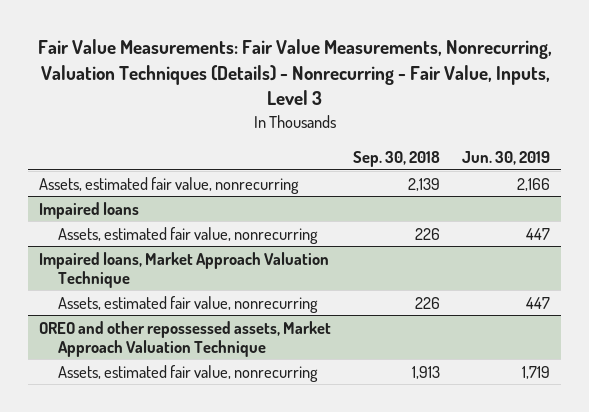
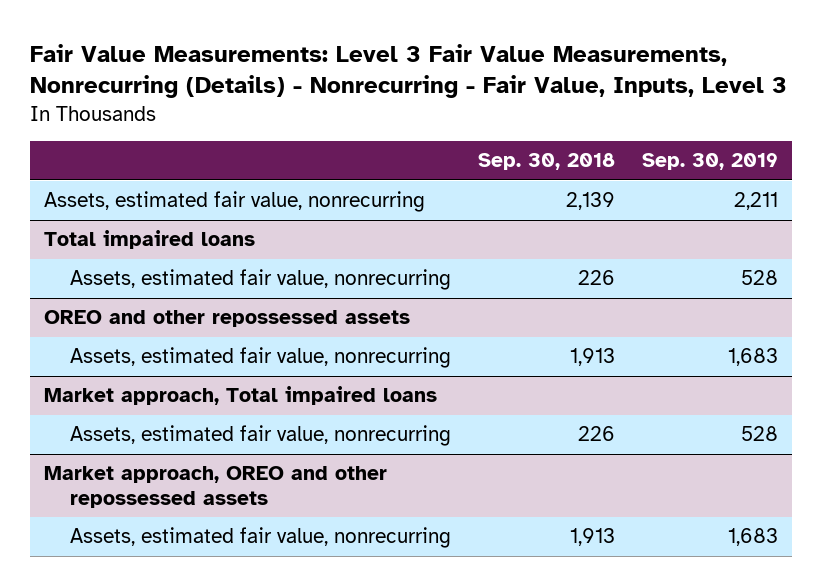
- Fair Value Measurements: Fair Value Measurements, Nonrecurring, Valuation Techniques (Details) - Nonrecurring - Fair Value, Inputs, Level 3
+ Fair Value Measurements: Level 3 Fair Value Measurements, Nonrecurring (Details) - Nonrecurring - Fair Value, Inputs, Level 3
- | Sep. 30, 2018 | Jun. 30, 2019
+ | Sep. 30, 2018 | Sep. 30, 2019
- Impaired loans
+ Total impaired loans
- Impaired loans, Market Approach Valuation Technique
+ OREO and other repossessed assets
+ Assets, estimated fair value, nonrecurring | 1,913 | 1,683
+ Market approach, Total impaired loans
- OREO and other repossessed assets, Market Approach Valuation Technique
+ Market approach, OREO and other repossessed assets

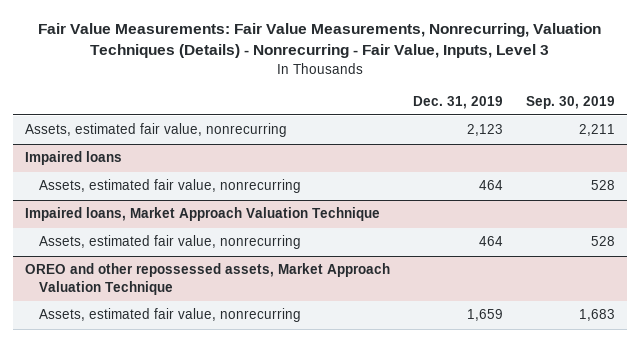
- Fair Value Measurements: Level 3 Fair Value Measurements, Nonrecurring (Details) - Nonrecurring - Fair Value, Inputs, Level 3
+ Fair Value Measurements: Fair Value Measurements, Nonrecurring, Valuation Techniques (Details) - Nonrecurring - Fair Value, Inputs, Level 3
- | Sep. 30, 2018 | Sep. 30, 2019
+ | Dec. 31, 2019 | Sep. 30, 2019
- Total impaired loans
+ Impaired loans
- OREO and other repossessed assets
- Assets, estimated fair value, nonrecurring | 1,913 | 1,683
- Market approach, Total impaired loans
+ Impaired loans, Market Approach Valuation Technique
- Market approach, OREO and other repossessed assets
+ OREO and other repossessed assets, Market Approach Valuation Technique

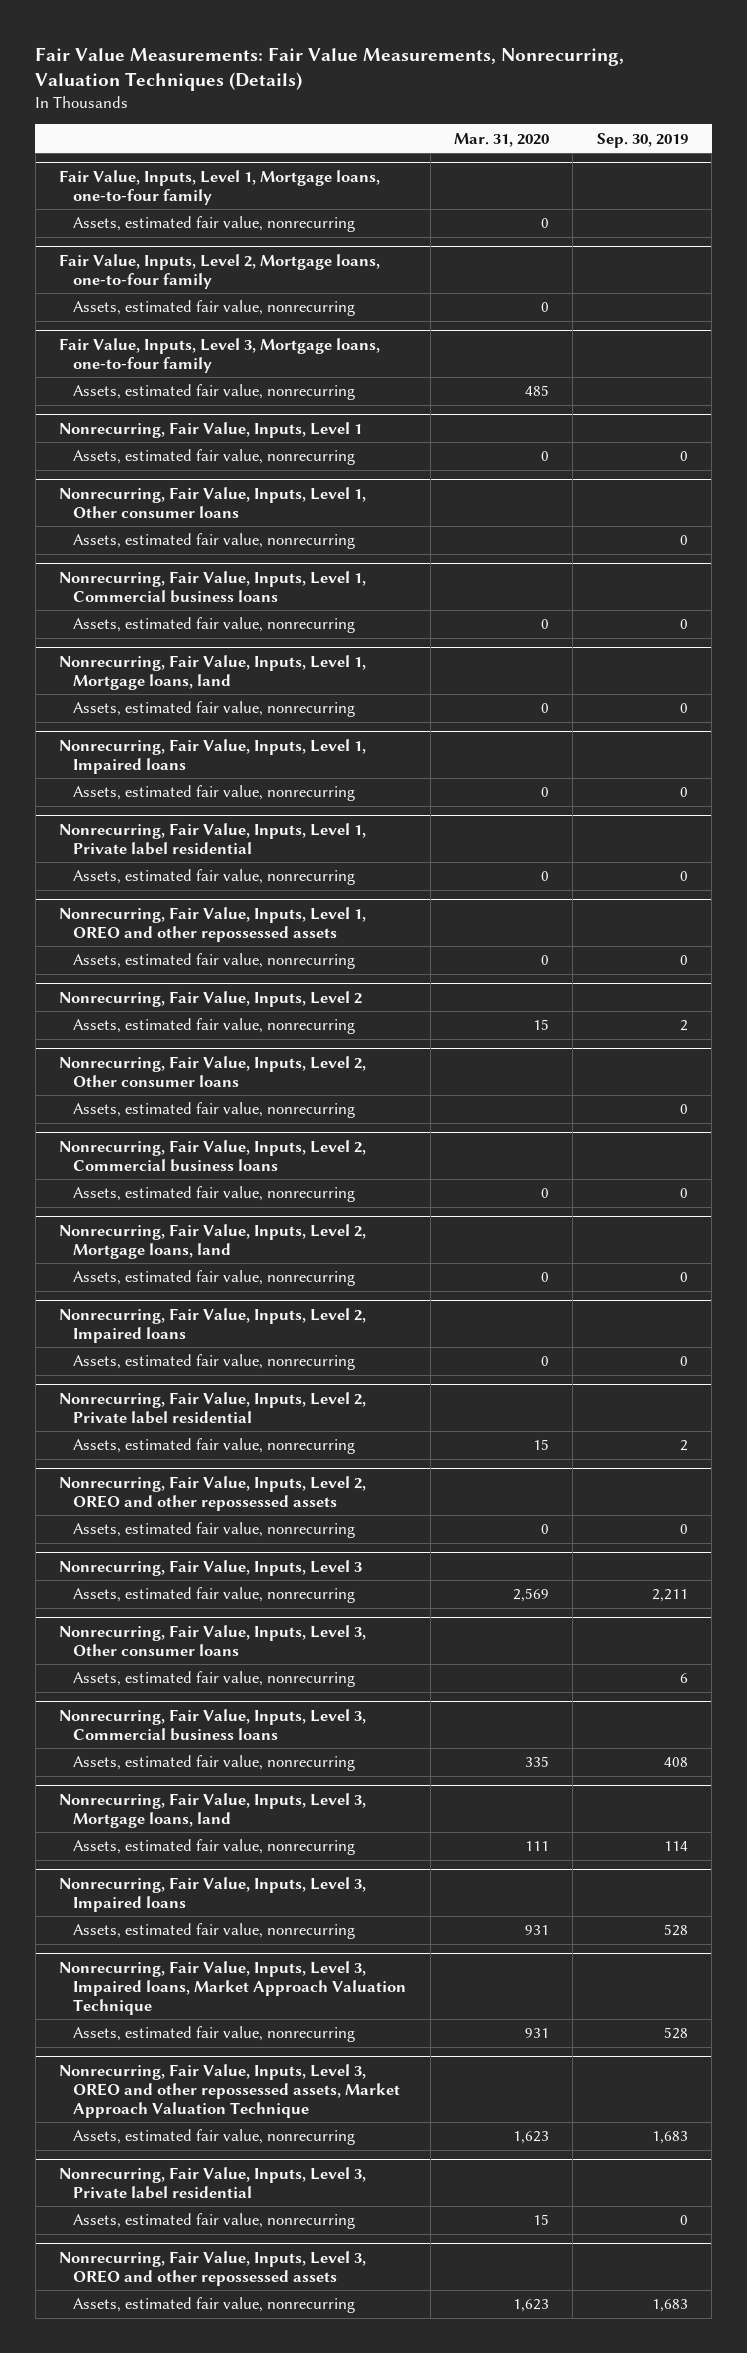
- Fair Value Measurements: Fair Value Measurements, Nonrecurring, Valuation Techniques (Details) - Nonrecurring - Fair Value, Inputs, Level 3
+ Fair Value Measurements: Fair Value Measurements, Nonrecurring, Valuation Techniques (Details)
- | Dec. 31, 2019 | Sep. 30, 2019
+ | Mar. 31, 2020 | Sep. 30, 2019
+ Fair Value, Inputs, Level 1, Mortgage loans, one-to-four family
+ Assets, estimated fair value, nonrecurring | 0 |
+ Fair Value, Inputs, Level 2, Mortgage loans, one-to-four family
+ Assets, estimated fair value, nonrecurring | 0 |
+ Fair Value, Inputs, Level 3, Mortgage loans, one-to-four family
+ Assets, estimated fair value, nonrecurring | 485 |
+ Nonrecurring, Fair Value, Inputs, Level 1
+ Assets, estimated fair value, nonrecurring | 0 | 0
+ Nonrecurring, Fair Value, Inputs, Level 1, Other consumer loans
+ Assets, estimated fair value, nonrecurring | | 0
+ Nonrecurring, Fair Value, Inputs, Level 1, Commercial business loans
+ Assets, estimated fair value, nonrecurring | 0 | 0
+ Nonrecurring, Fair Value, Inputs, Level 1, Mortgage loans, land
+ Assets, estimated fair value, nonrecurring | 0 | 0
+ Nonrecurring, Fair Value, Inputs, Level 1, Impaired loans
+ Assets, estimated fair value, nonrecurring | 0 | 0
+ Nonrecurring, Fair Value, Inputs, Level 1, Private label residential
+ Assets, estimated fair value, nonrecurring | 0 | 0
+ Nonrecurring, Fair Value, Inputs, Level 1, OREO and other repossessed assets
+ Assets, estimated fair value, nonrecurring | 0 | 0
+ Nonrecurring, Fair Value, Inputs, Level 2
+ Assets, estimated fair value, nonrecurring | 15 | 2
+ Nonrecurring, Fair Value, Inputs, Level 2, Other consumer loans
+ Assets, estimated fair value, nonrecurring | | 0
+ Nonrecurring, Fair Value, Inputs, Level 2, Commercial business loans
+ Assets, estimated fair value, nonrecurring | 0 | 0
+ Nonrecurring, Fair Value, Inputs, Level 2, Mortgage loans, land
+ Assets, estimated fair value, nonrecurring | 0 | 0
+ Nonrecurring, Fair Value, Inputs, Level 2, Impaired loans
+ Assets, estimated fair value, nonrecurring | 0 | 0
+ Nonrecurring, Fair Value, Inputs, Level 2, Private label residential
+ Assets, estimated fair value, nonrecurring | 15 | 2
+ Nonrecurring, Fair Value, Inputs, Level 2, OREO and other repossessed assets
+ Assets, estimated fair value, nonrecurring | 0 | 0
+ Nonrecurring, Fair Value, Inputs, Level 3
- Impaired loans
+ Nonrecurring, Fair Value, Inputs, Level 3, Other consumer loans
+ Assets, estimated fair value, nonrecurring | | 6
+ Nonrecurring, Fair Value, Inputs, Level 3, Commercial business loans
+ Assets, estimated fair value, nonrecurring | 335 | 408
+ Nonrecurring, Fair Value, Inputs, Level 3, Mortgage loans, land
+ Assets, estimated fair value, nonrecurring | 111 | 114
+ Nonrecurring, Fair Value, Inputs, Level 3, Impaired loans
- Impaired loans, Market Approach Valuation Technique
+ Nonrecurring, Fair Value, Inputs, Level 3, Impaired loans, Market Approach Valuation Technique
- OREO and other repossessed assets, Market Approach Valuation Technique
+ Nonrecurring, Fair Value, Inputs, Level 3, OREO and other repossessed assets, Market Approach Valuation Technique
+ Nonrecurring, Fair Value, Inputs, Level 3, Private label residential
+ Assets, estimated fair value, nonrecurring | 15 | 0
+ Nonrecurring, Fair Value, Inputs, Level 3, OREO and other repossessed assets
+ Assets, estimated fair value, nonrecurring | 1,623 | 1,683

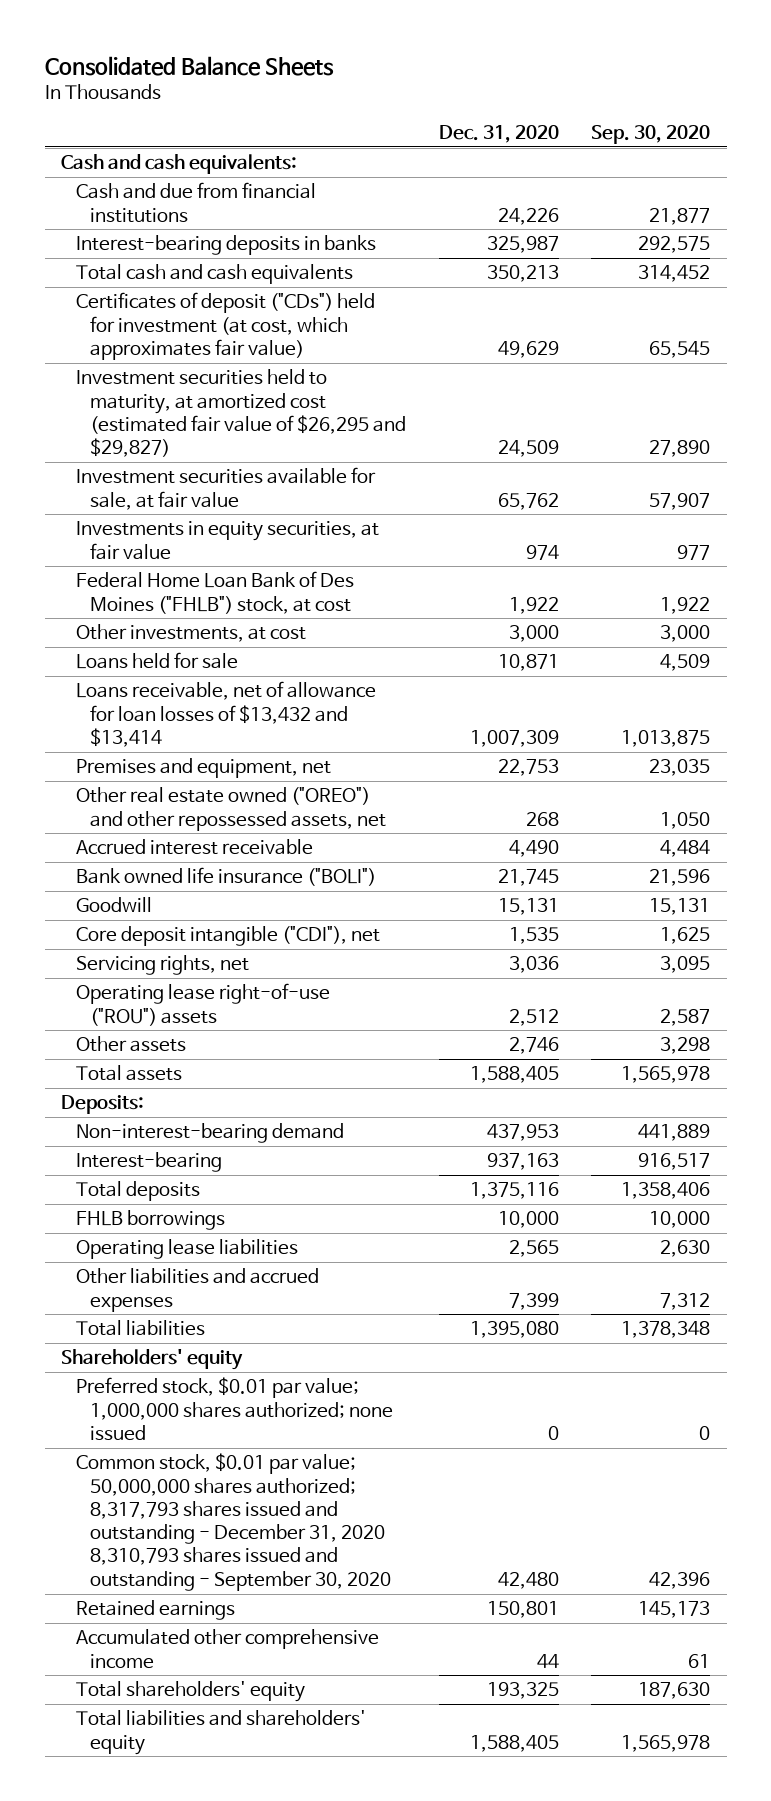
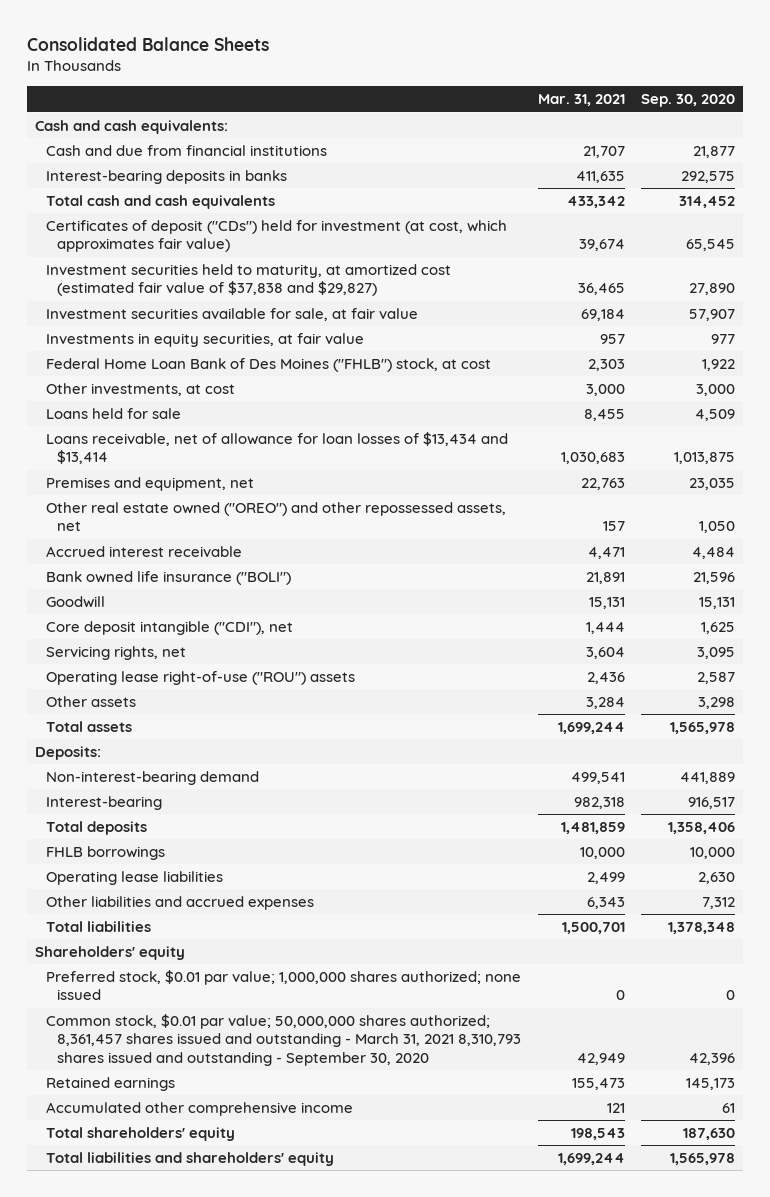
- | Dec. 31, 2020 | Sep. 30, 2020
+ | Mar. 31, 2021 | Sep. 30, 2020
- Investment securities held to maturity, at amortized cost (estimated fair value of $26,295 and $29,827) | 24,509 | 27,890
+ Investment securities held to maturity, at amortized cost (estimated fair value of $37,838 and $29,827) | 36,465 | 27,890
- Loans receivable, net of allowance for loan losses of $13,432 and $13,414 | 1,007,309 | 1,013,875
+ Loans receivable, net of allowance for loan losses of $13,434 and $13,414 | 1,030,683 | 1,013,875
- Common stock, $0.01 par value; 50,000,000 shares authorized; 8,317,793 shares issued and outstanding - December 31, 2020 8,310,793 shares issued and outstanding - September 30, 2020 | 42,480 | 42,396
+ Common stock, $0.01 par value; 50,000,000 shares authorized; 8,361,457 shares issued and outstanding - March 31, 2021 8,310,793 shares issued and outstanding - September 30, 2020 | 42,949 | 42,396

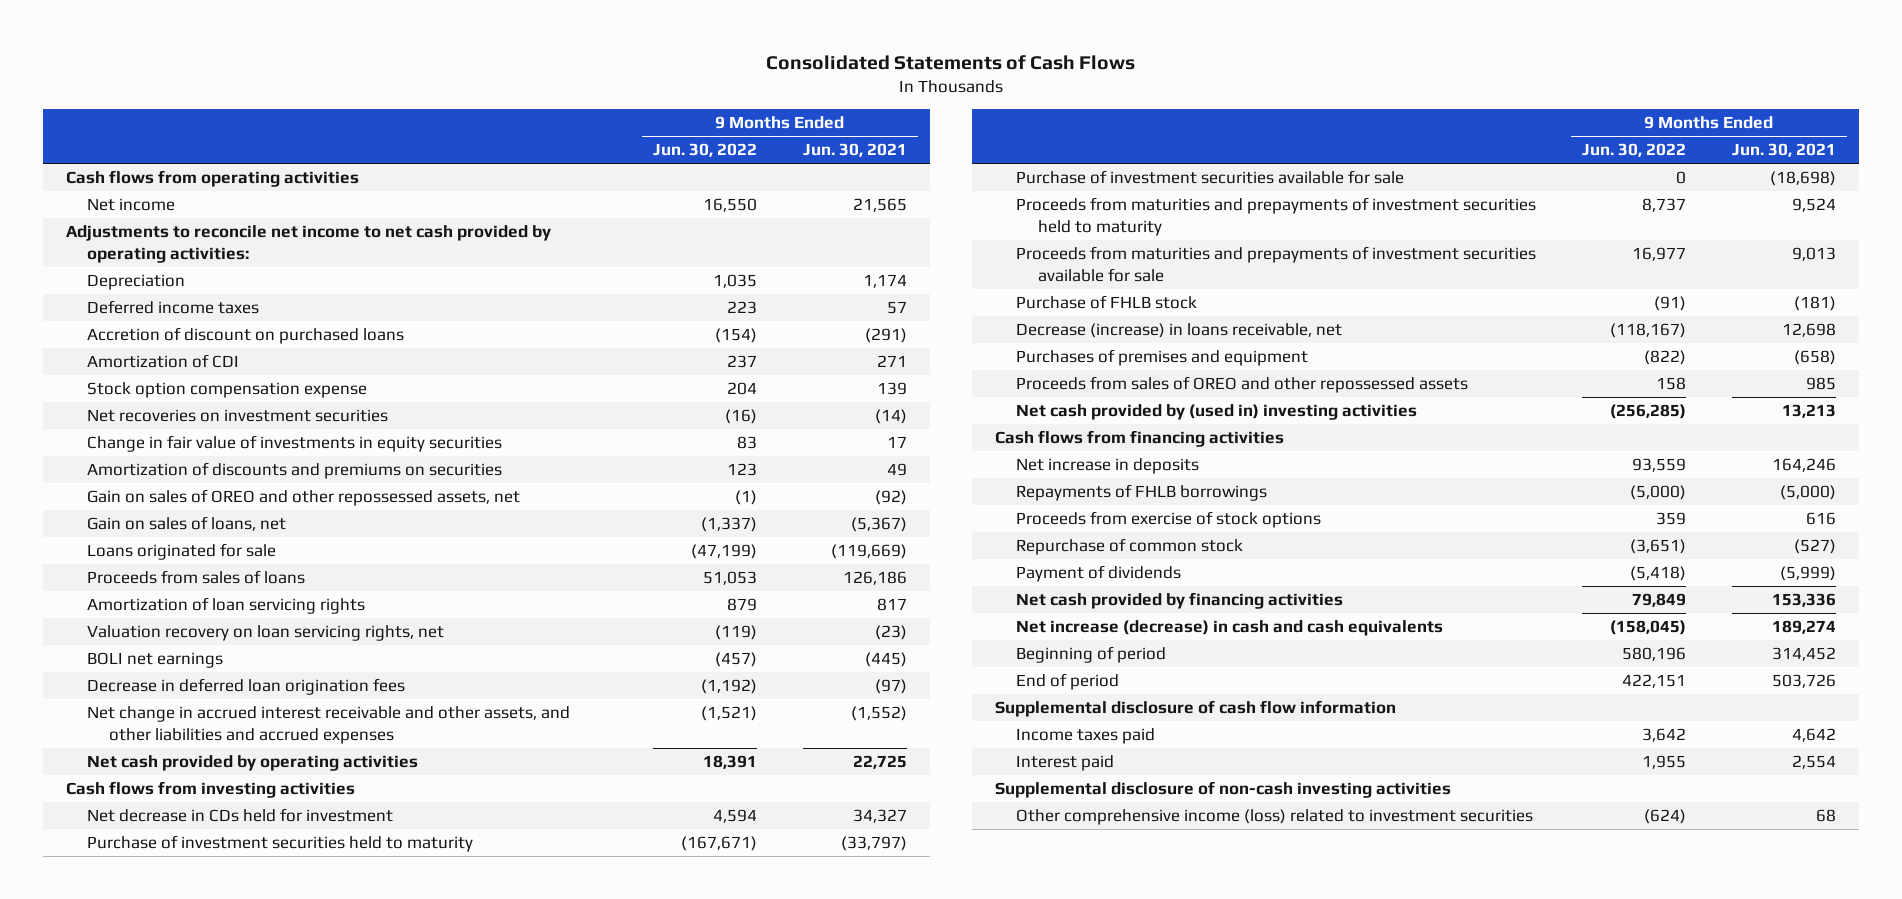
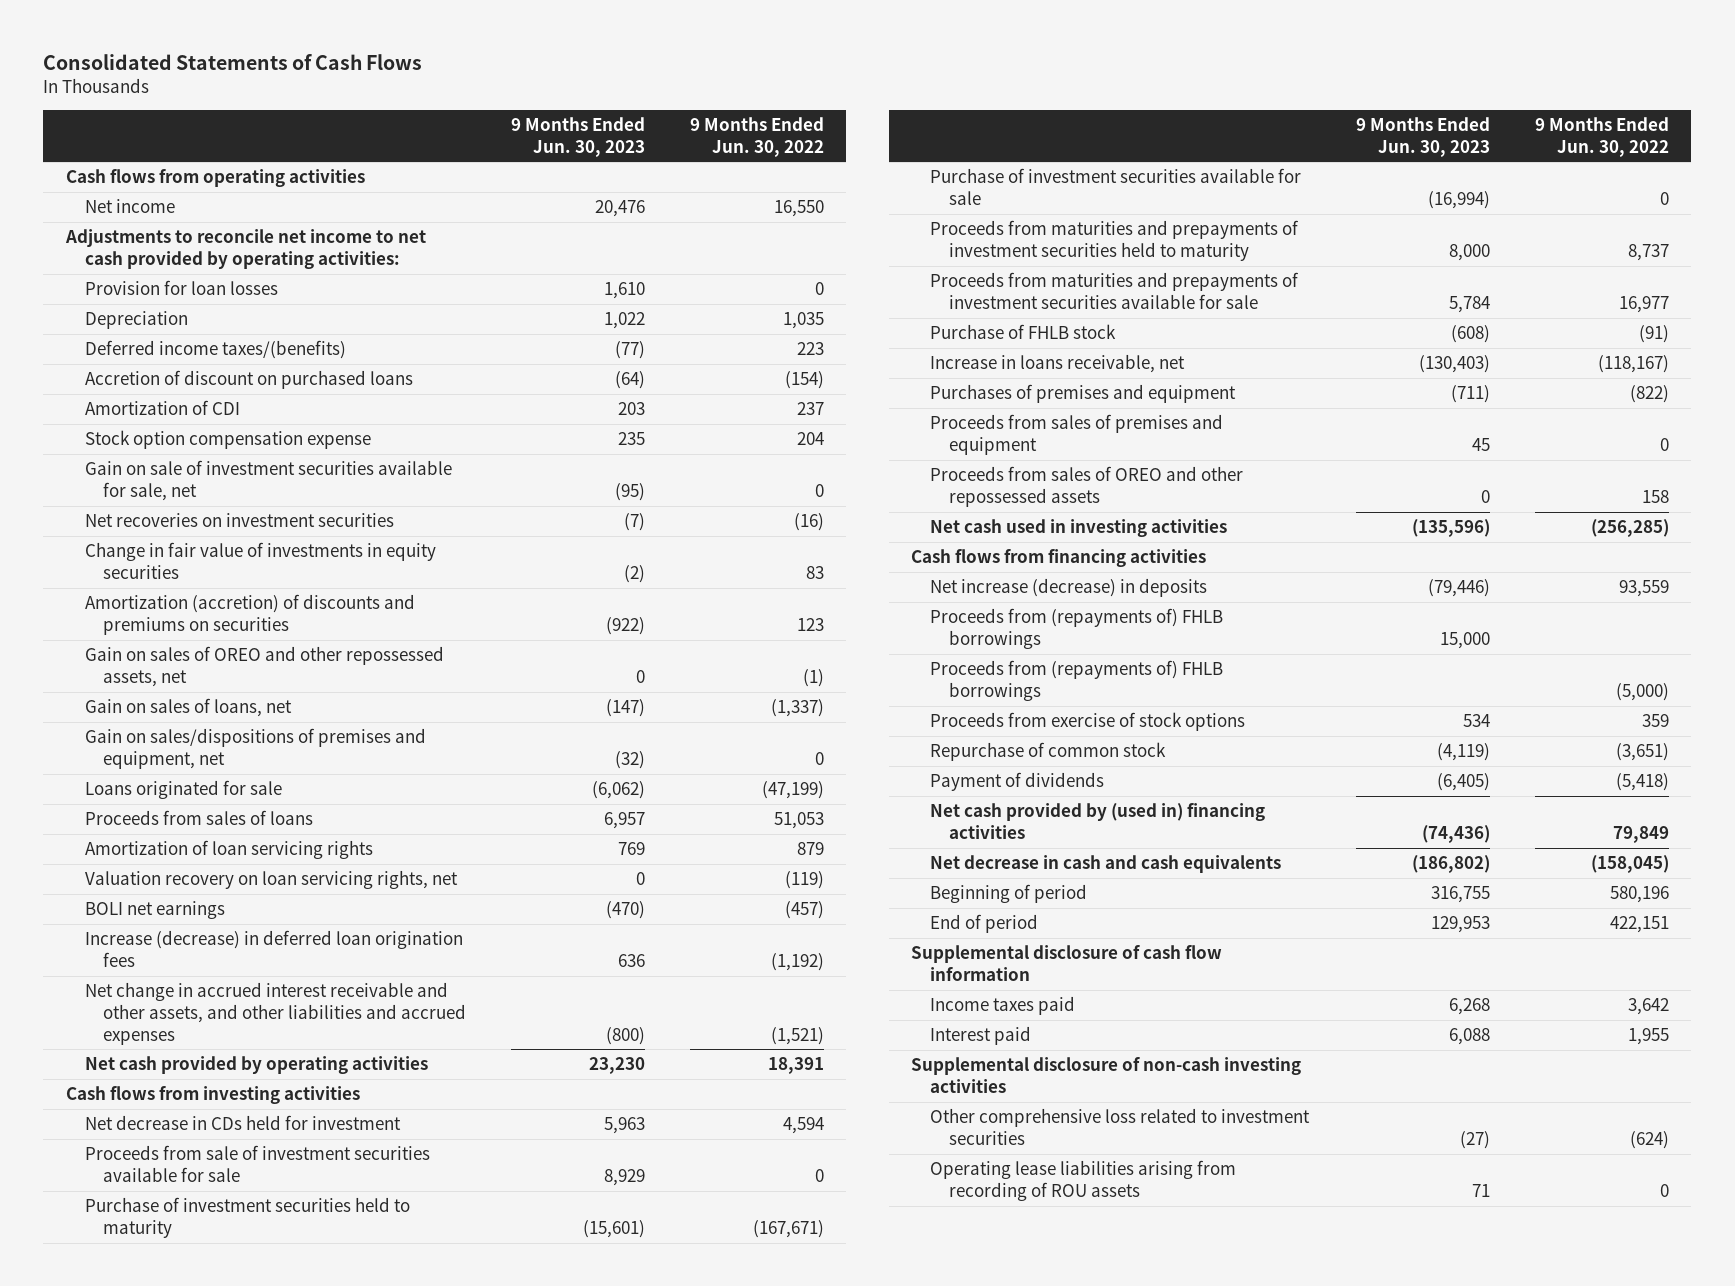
- | 9 Months Ended Jun. 30, 2022 | 9 Months Ended Jun. 30, 2021
+ | 9 Months Ended Jun. 30, 2023 | 9 Months Ended Jun. 30, 2022
+ Provision for loan losses | 1,610 | 0
- Deferred income taxes | 223 | 57
+ Deferred income taxes/(benefits) | (77) | 223
+ Gain on sale of investment securities available for sale, net | (95) | 0
- Amortization of discounts and premiums on securities | 123 | 49
+ Amortization (accretion) of discounts and premiums on securities | (922) | 123
+ Gain on sales/dispositions of premises and equipment, net | (32) | 0
- Decrease in deferred loan origination fees | (1,192) | (97)
+ Increase (decrease) in deferred loan origination fees | 636 | (1,192)
+ Proceeds from sale of investment securities available for sale | 8,929 | 0
- Decrease (increase) in loans receivable, net | (118,167) | 12,698
+ Increase in loans receivable, net | (130,403) | (118,167)
+ Proceeds from sales of premises and equipment | 45 | 0
- Net cash provided by (used in) investing activities | (256,285) | 13,213
+ Net cash used in investing activities | (135,596) | (256,285)
- Net increase in deposits | 93,559 | 164,246
- Repayments of FHLB borrowings | (5,000) | (5,000)
+ Net increase (decrease) in deposits | (79,446) | 93,559
+ Proceeds from (repayments of) FHLB borrowings | 15,000 |
+ Proceeds from (repayments of) FHLB borrowings | | (5,000)
- Net cash provided by financing activities | 79,849 | 153,336
- Net increase (decrease) in cash and cash equivalents | (158,045) | 189,274
+ Net cash provided by (used in) financing activities | (74,436) | 79,849
+ Net decrease in cash and cash equivalents | (186,802) | (158,045)
- Other comprehensive income (loss) related to investment securities | (624) | 68
+ Other comprehensive loss related to investment securities | (27) | (624)
+ Operating lease liabilities arising from recording of ROU assets | 71 | 0

